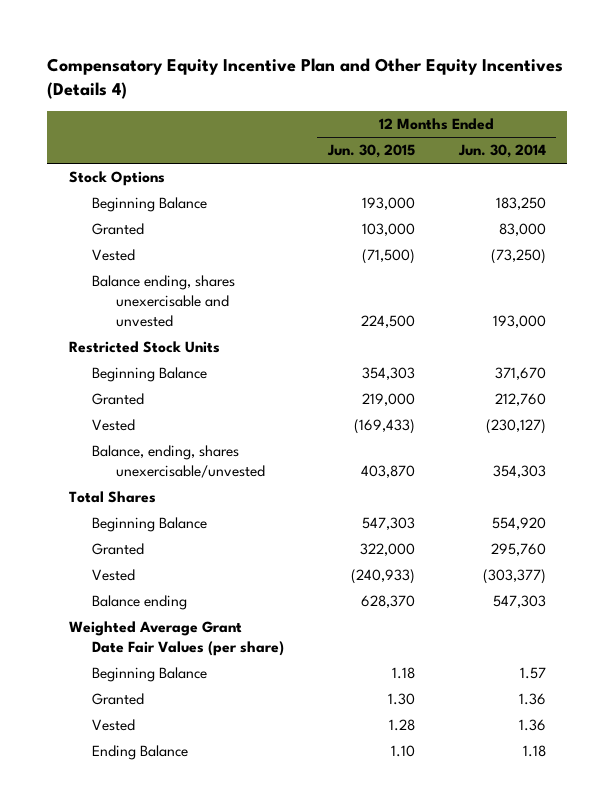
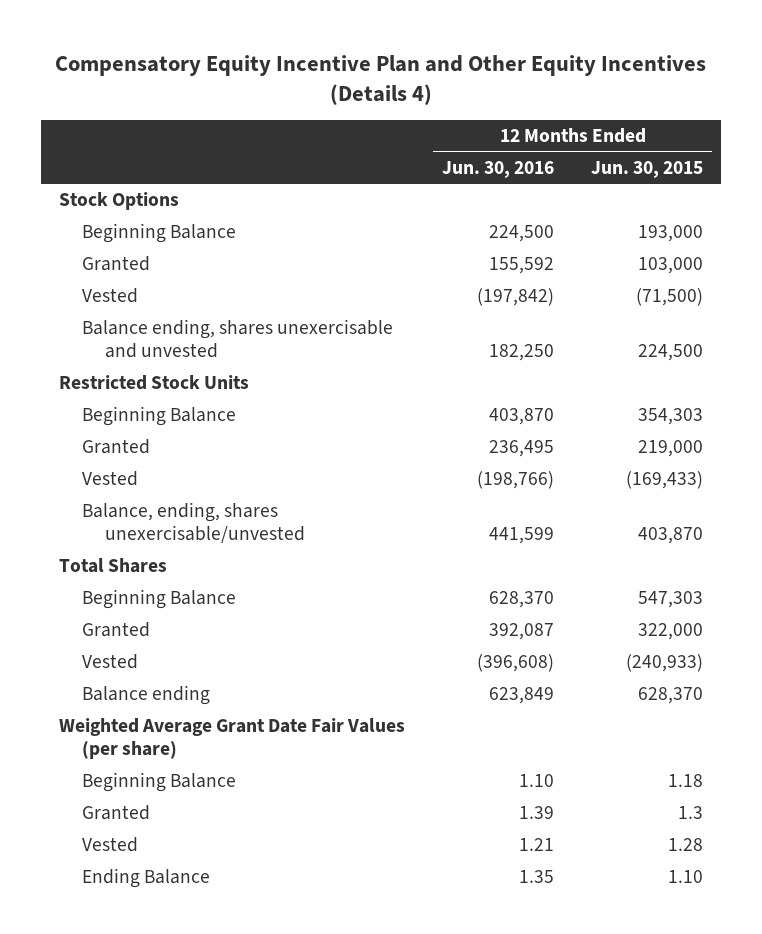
- | 12 Months Ended Jun. 30, 2015 | 12 Months Ended Jun. 30, 2014
+ | 12 Months Ended Jun. 30, 2016 | 12 Months Ended Jun. 30, 2015
- Granted | 1.30 | 1.36
+ Granted | 1.39 | 1.3

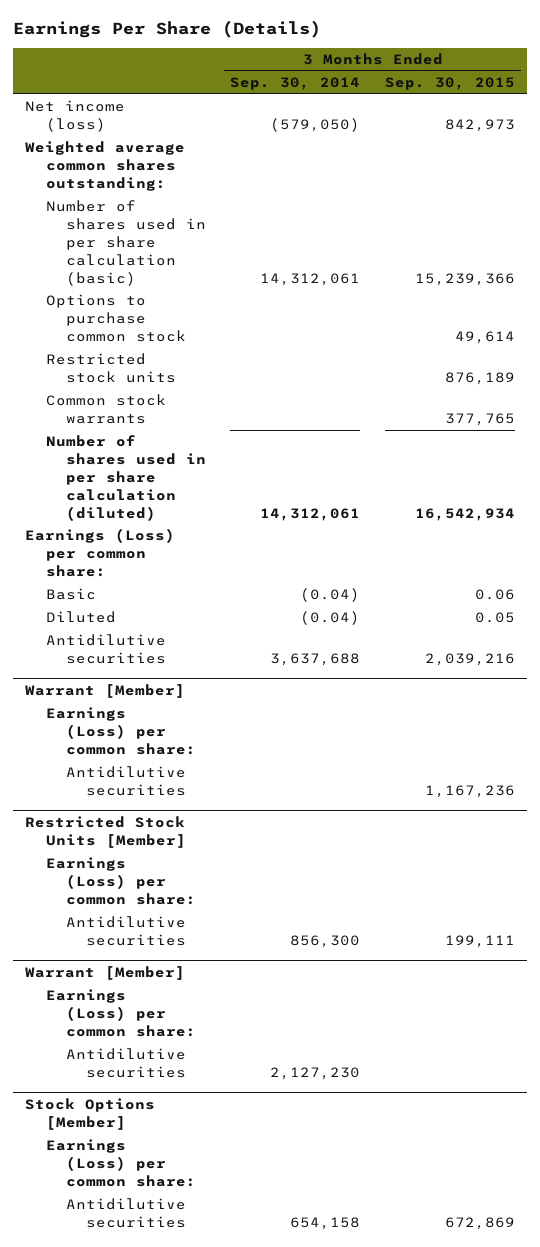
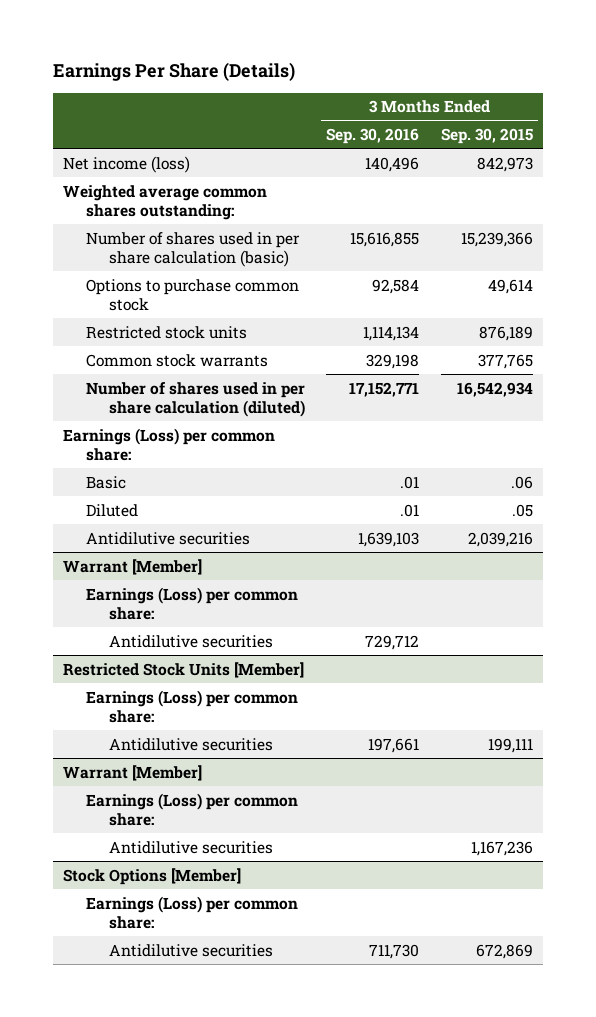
- | 3 Months Ended Sep. 30, 2014 | 3 Months Ended Sep. 30, 2015
+ | 3 Months Ended Sep. 30, 2016 | 3 Months Ended Sep. 30, 2015
- Basic | (0.04) | 0.06
- Diluted | (0.04) | 0.05
+ Basic | .01 | .06
+ Diluted | .01 | .05
@ Warrant [Member]
moved up: Antidilutive securities | 729,712 |
moved down: Antidilutive securities | | 1,167,236

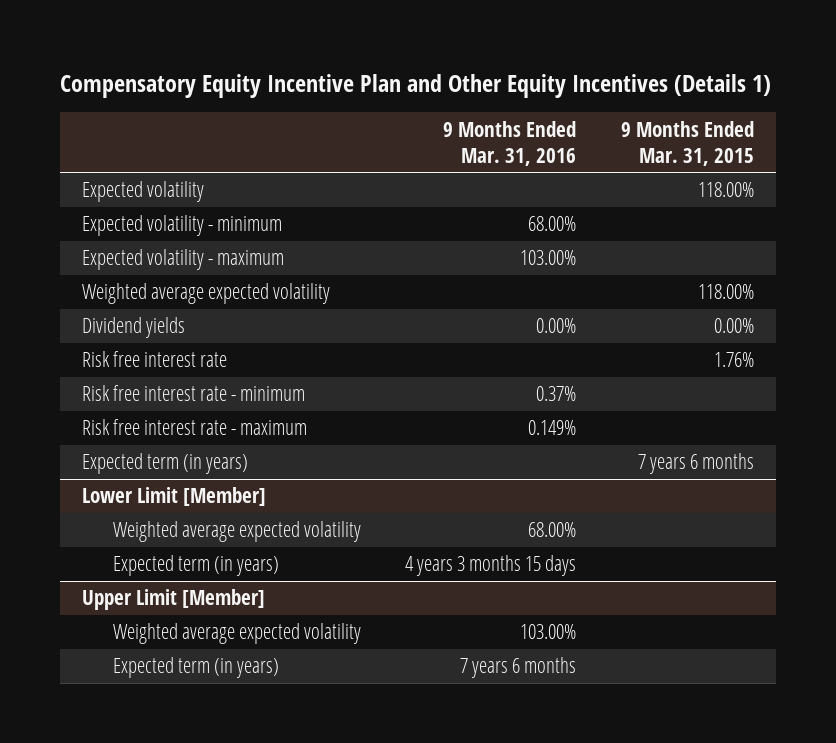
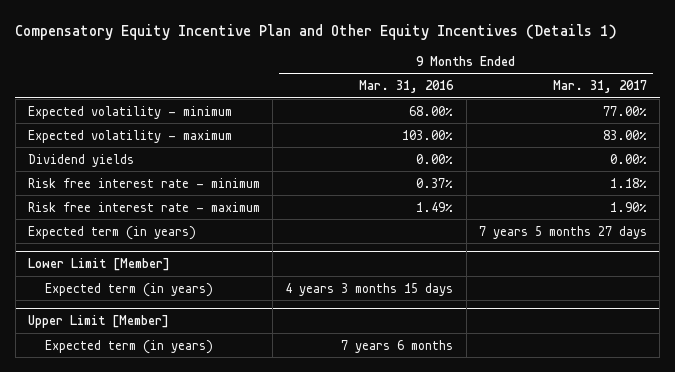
- | 9 Months Ended Mar. 31, 2016 | 9 Months Ended Mar. 31, 2015
+ | 9 Months Ended Mar. 31, 2016 | 9 Months Ended Mar. 31, 2017
- Expected volatility | | 118.00%
- Weighted average expected volatility | | 118.00%
- Risk free interest rate | | 1.76%
- Risk free interest rate - maximum | 0.149% |
+ Risk free interest rate - maximum | 1.49% | 1.90%
@ Lower Limit [Member]
- Weighted average expected volatility | 68.00% |
@ Upper Limit [Member]
- Weighted average expected volatility | 103.00% |

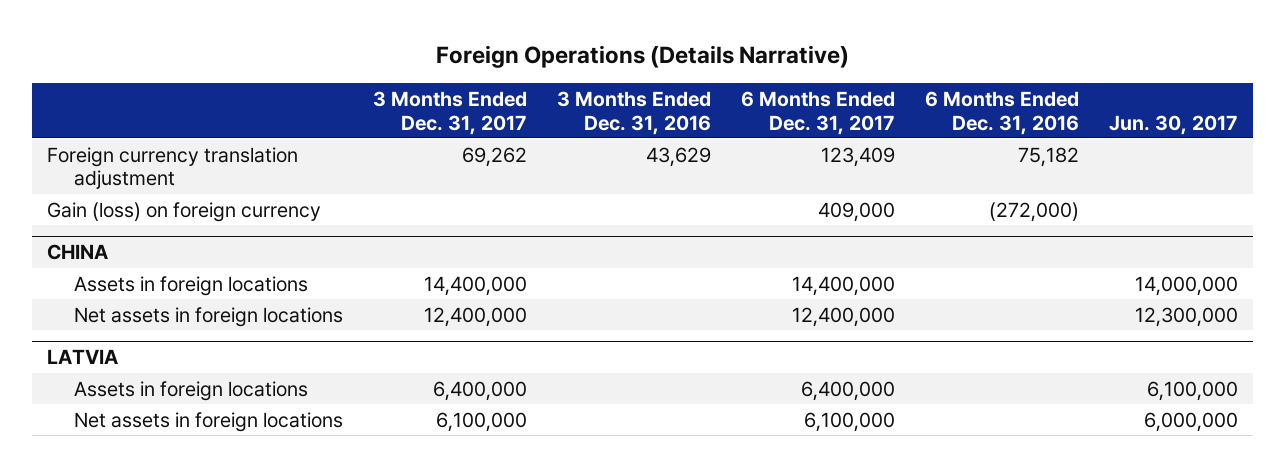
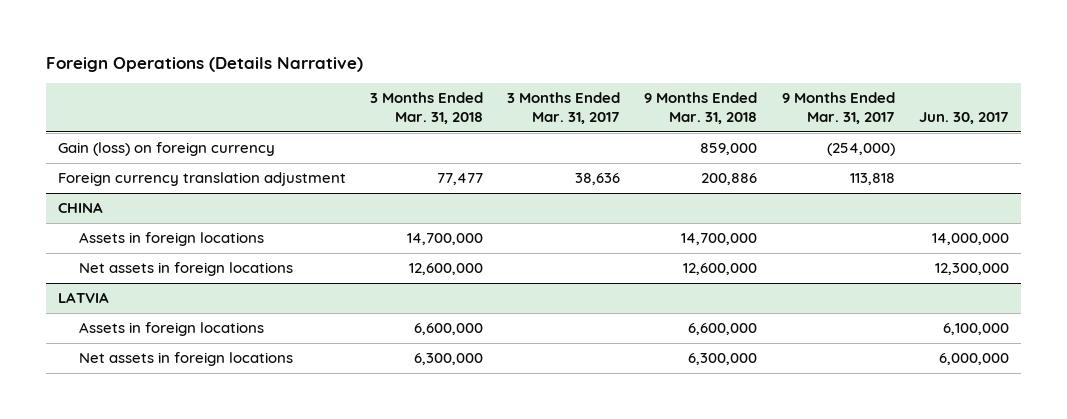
- | 3 Months Ended Dec. 31, 2017 | 3 Months Ended Dec. 31, 2016 | 6 Months Ended Dec. 31, 2017 | 6 Months Ended Dec. 31, 2016 | Jun. 30, 2017
+ | 3 Months Ended Mar. 31, 2018 | 3 Months Ended Mar. 31, 2017 | 9 Months Ended Mar. 31, 2018 | 9 Months Ended Mar. 31, 2017 | Jun. 30, 2017
moved down: Foreign currency translation adjustment | 77,477 | 38,636 | 200,886 | 113,818 |

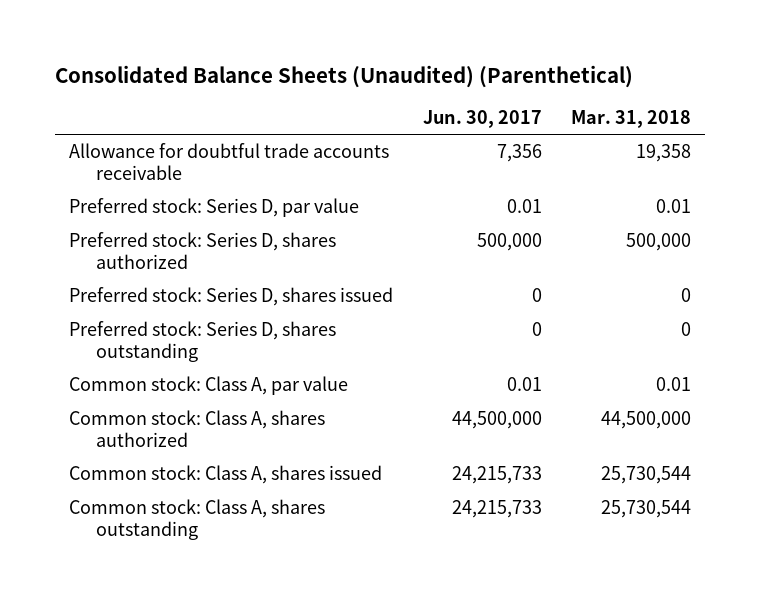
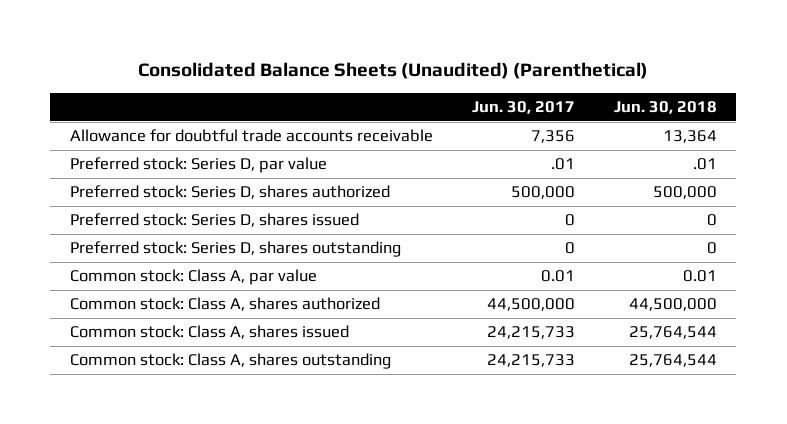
- | Jun. 30, 2017 | Mar. 31, 2018
+ | Jun. 30, 2017 | Jun. 30, 2018
- Preferred stock: Series D, par value | 0.01 | 0.01
+ Preferred stock: Series D, par value | .01 | .01

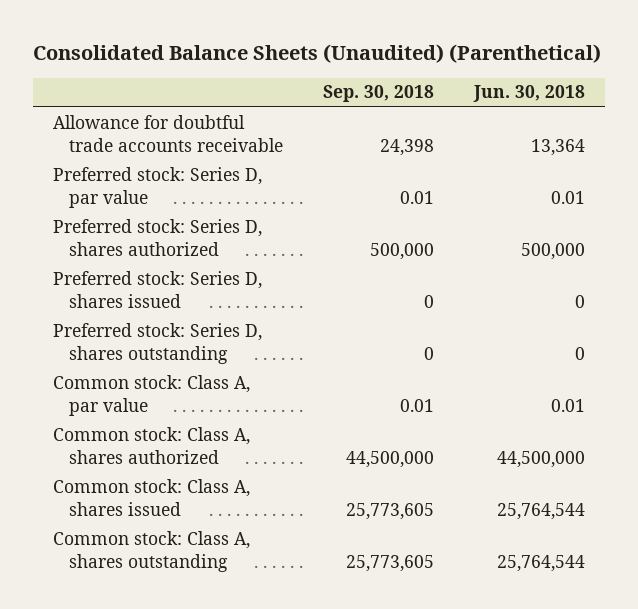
- | Jun. 30, 2017 | Jun. 30, 2018
+ | Sep. 30, 2018 | Jun. 30, 2018
- Preferred stock: Series D, par value | .01 | .01
+ Preferred stock: Series D, par value | 0.01 | 0.01

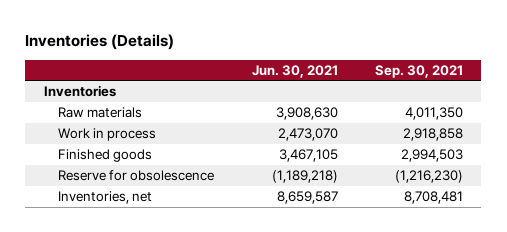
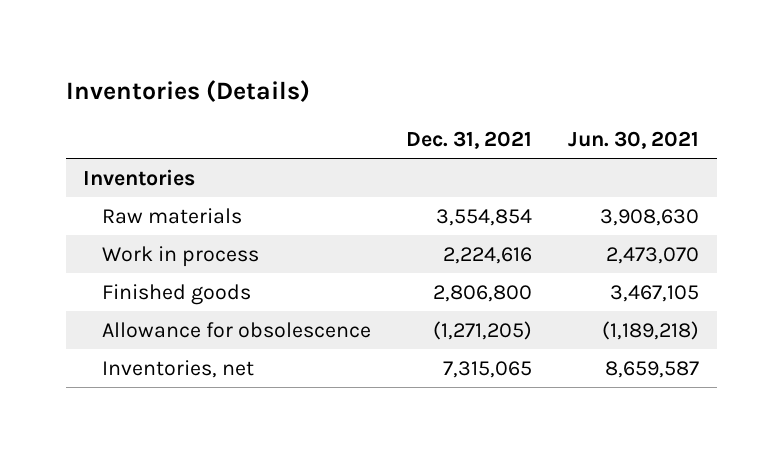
- | Jun. 30, 2021 | Sep. 30, 2021
+ | Dec. 31, 2021 | Jun. 30, 2021
- Reserve for obsolescence | (1,189,218) | (1,216,230)
+ Allowance for obsolescence | (1,271,205) | (1,189,218)

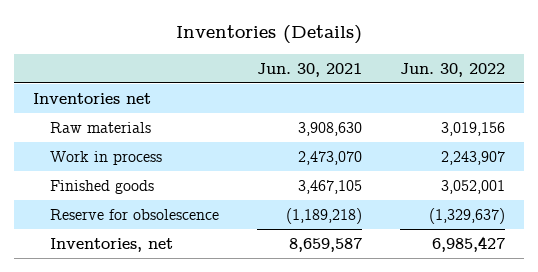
- | Dec. 31, 2021 | Jun. 30, 2021
+ | Jun. 30, 2021 | Jun. 30, 2022
- Inventories
+ Inventories net
- Allowance for obsolescence | (1,271,205) | (1,189,218)
+ Reserve for obsolescence | (1,189,218) | (1,329,637)

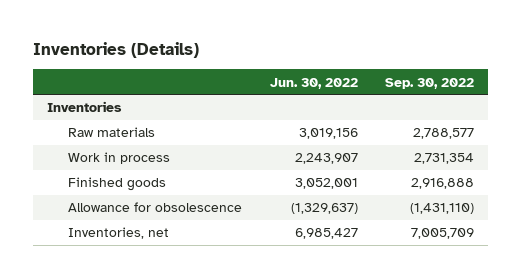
- | Jun. 30, 2021 | Jun. 30, 2022
+ | Jun. 30, 2022 | Sep. 30, 2022
- Inventories net
+ Inventories
- Reserve for obsolescence | (1,189,218) | (1,329,637)
+ Allowance for obsolescence | (1,329,637) | (1,431,110)

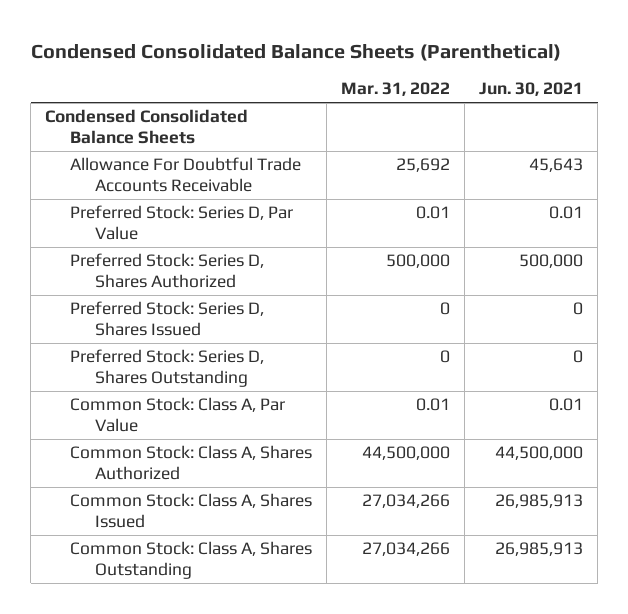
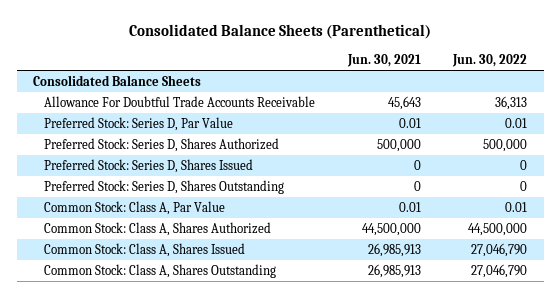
- Condensed Consolidated Balance Sheets (Parenthetical)
+ Consolidated Balance Sheets (Parenthetical)
- | Mar. 31, 2022 | Jun. 30, 2021
+ | Jun. 30, 2021 | Jun. 30, 2022
- Condensed Consolidated Balance Sheets
+ Consolidated Balance Sheets

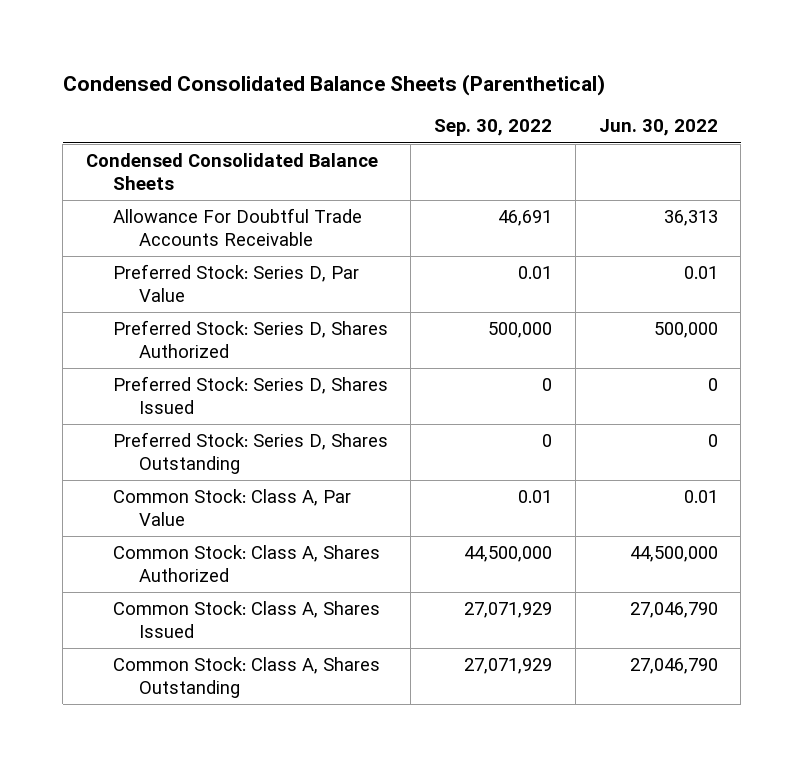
- Consolidated Balance Sheets (Parenthetical)
+ Condensed Consolidated Balance Sheets (Parenthetical)
- | Jun. 30, 2021 | Jun. 30, 2022
+ | Sep. 30, 2022 | Jun. 30, 2022
- Consolidated Balance Sheets
+ Condensed Consolidated Balance Sheets

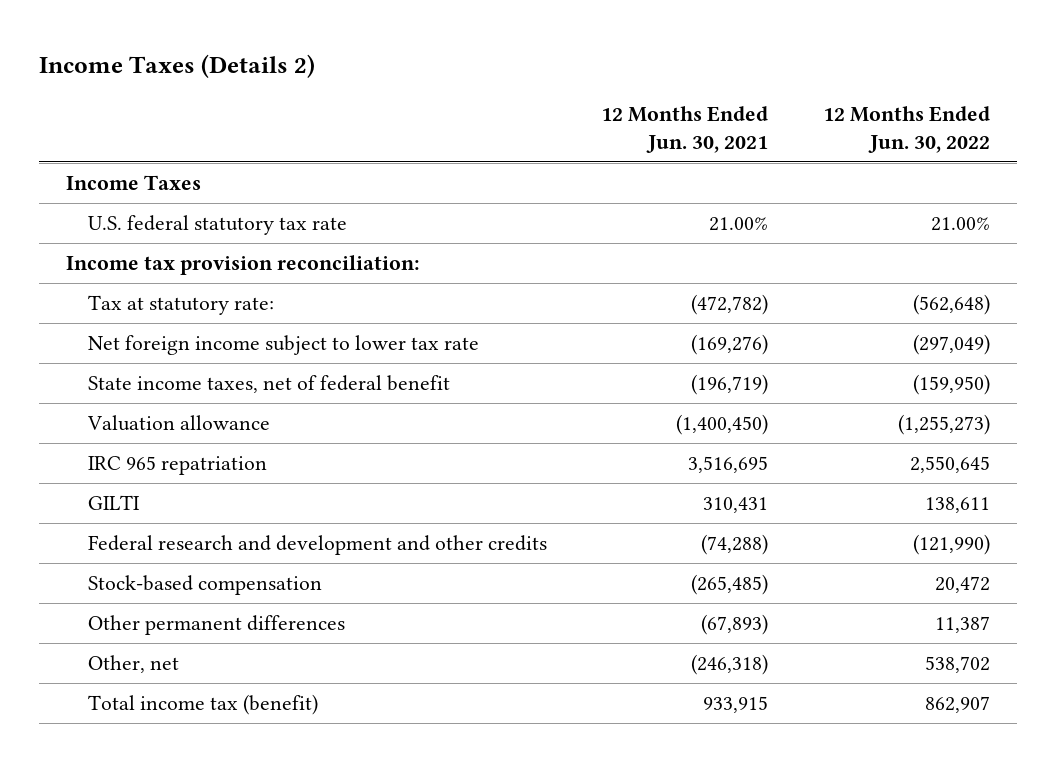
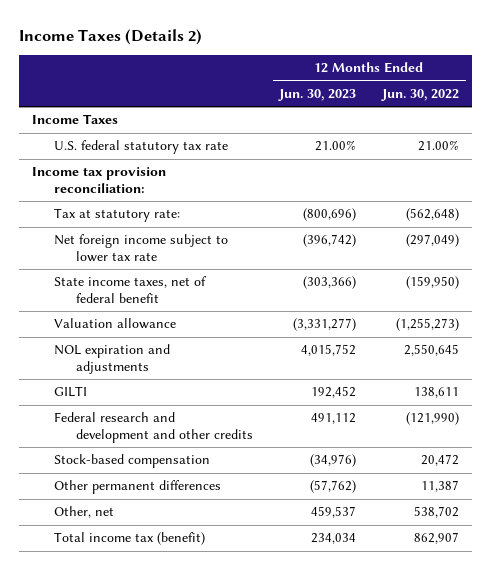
- | 12 Months Ended Jun. 30, 2021 | 12 Months Ended Jun. 30, 2022
+ | 12 Months Ended Jun. 30, 2023 | 12 Months Ended Jun. 30, 2022
- IRC 965 repatriation | 3,516,695 | 2,550,645
+ NOL expiration and adjustments | 4,015,752 | 2,550,645

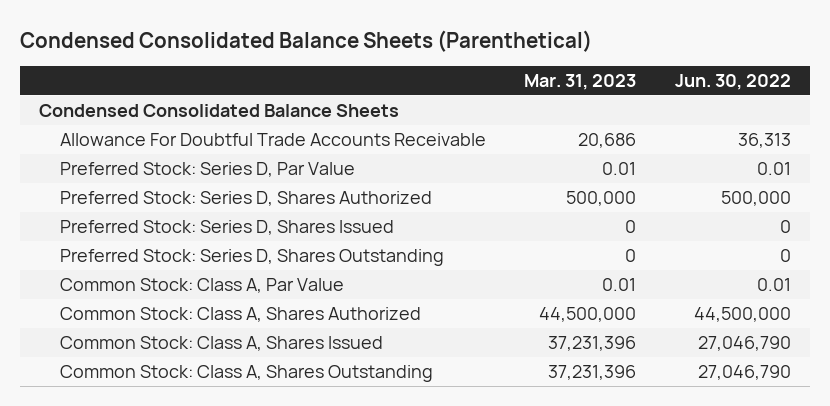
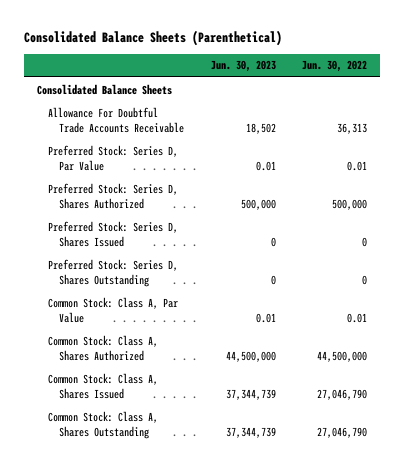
- Condensed Consolidated Balance Sheets (Parenthetical)
+ Consolidated Balance Sheets (Parenthetical)
- | Mar. 31, 2023 | Jun. 30, 2022
+ | Jun. 30, 2023 | Jun. 30, 2022
- Condensed Consolidated Balance Sheets
+ Consolidated Balance Sheets

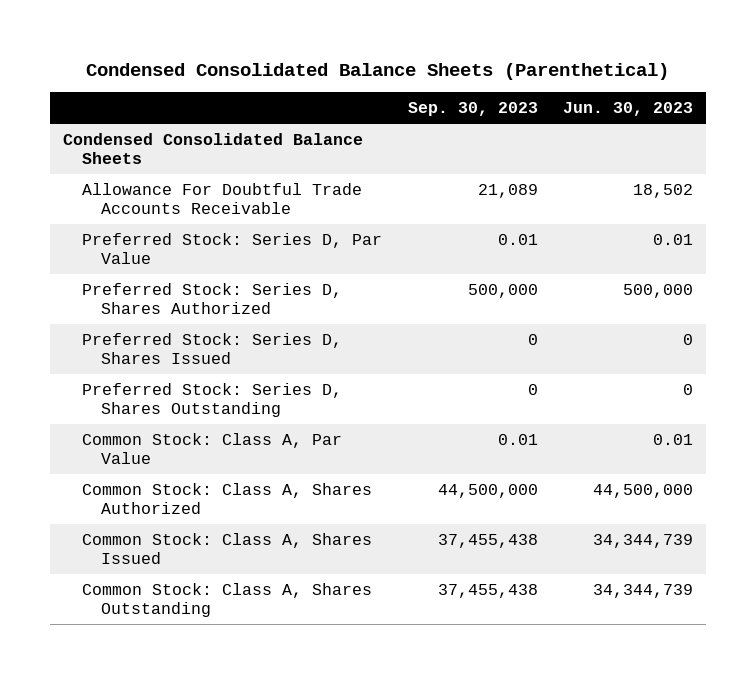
- Consolidated Balance Sheets (Parenthetical)
+ Condensed Consolidated Balance Sheets (Parenthetical)
- | Jun. 30, 2023 | Jun. 30, 2022
+ | Sep. 30, 2023 | Jun. 30, 2023
- Consolidated Balance Sheets
+ Condensed Consolidated Balance Sheets
- Common Stock: Class A, Shares Issued | 37,344,739 | 27,046,790
- Common Stock: Class A, Shares Outstanding | 37,344,739 | 27,046,790
+ Common Stock: Class A, Shares Issued | 37,455,438 | 34,344,739
+ Common Stock: Class A, Shares Outstanding | 37,455,438 | 34,344,739

